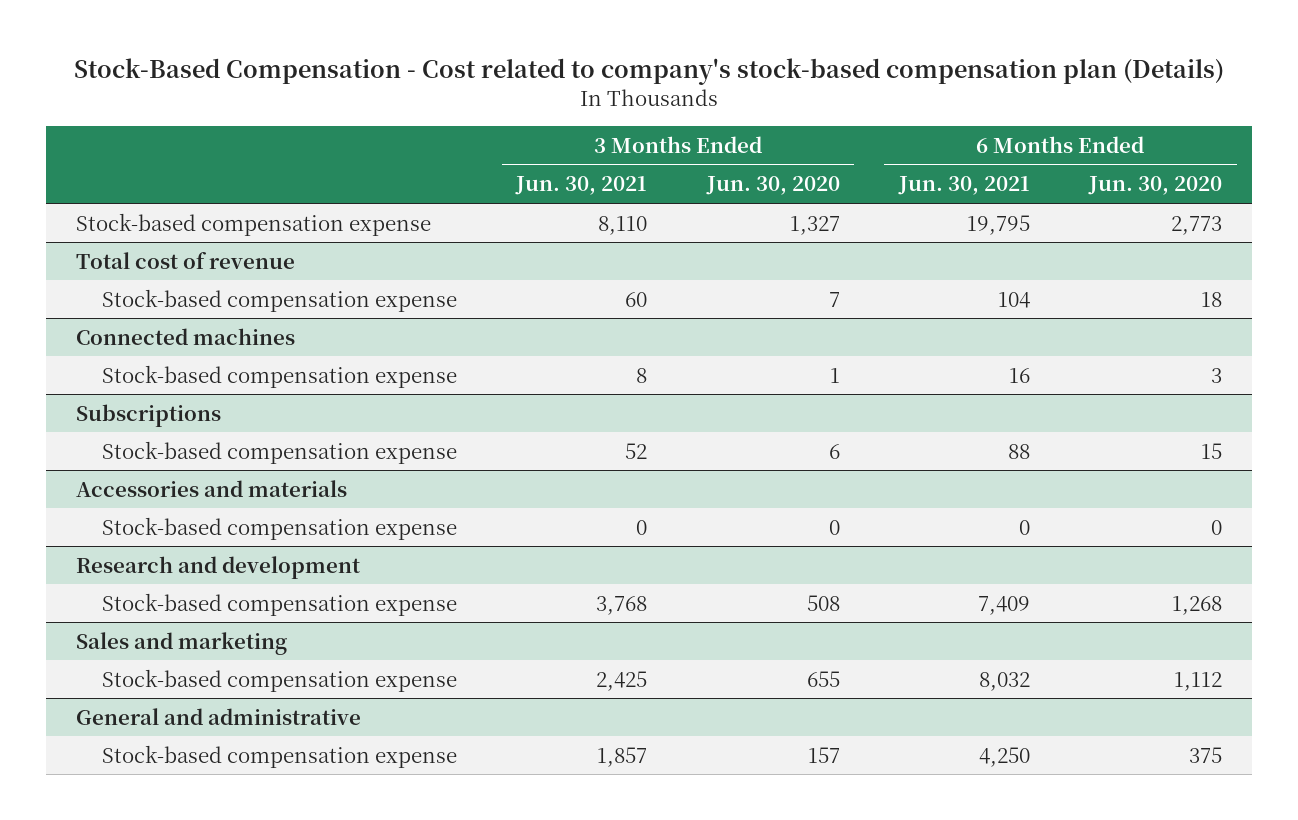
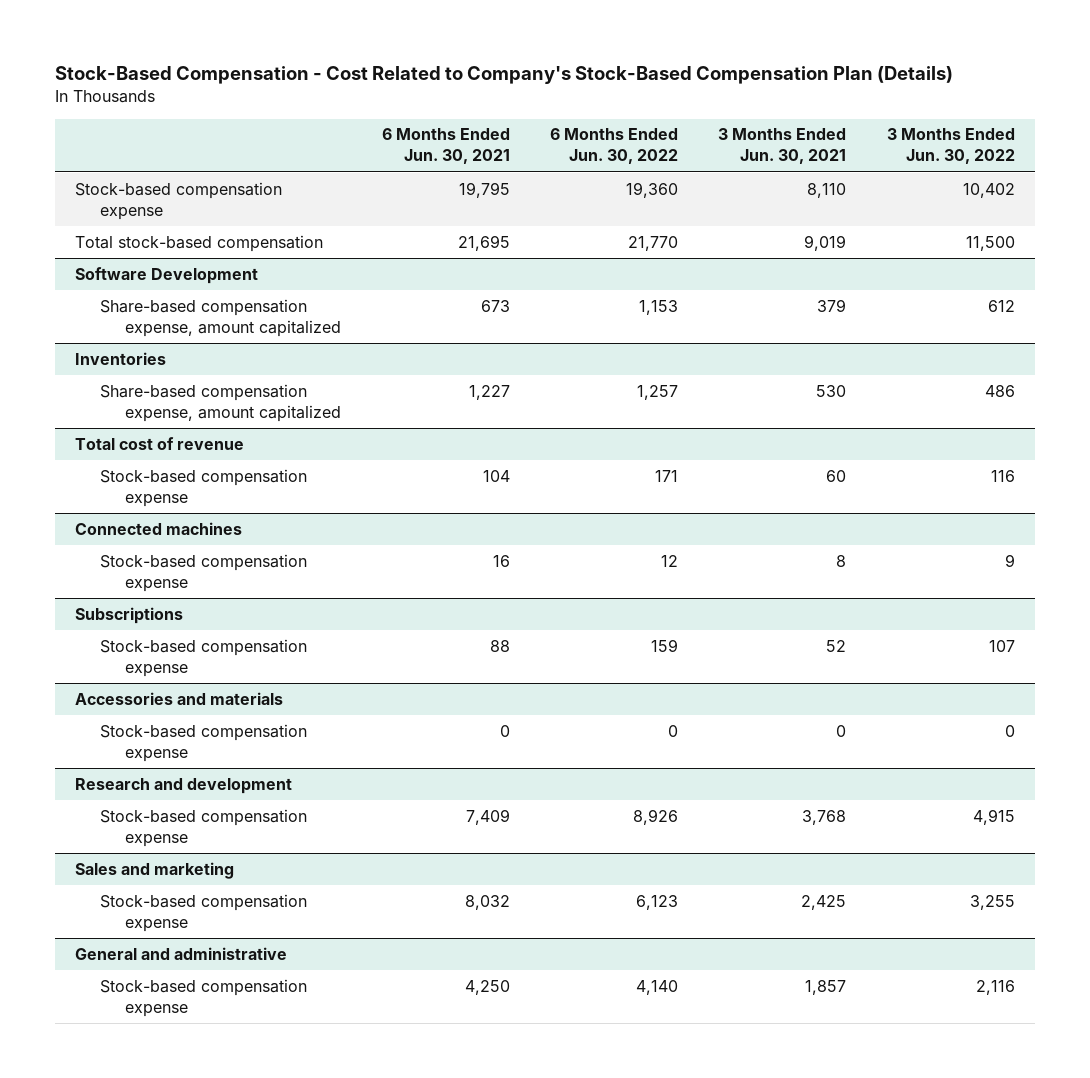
- Stock-Based Compensation - Cost related to company's stock-based compensation plan (Details)
+ Stock-Based Compensation - Cost Related to Company's Stock-Based Compensation Plan (Details)
- | 3 Months Ended Jun. 30, 2021 | 3 Months Ended Jun. 30, 2020 | 6 Months Ended Jun. 30, 2021 | 6 Months Ended Jun. 30, 2020
+ | 6 Months Ended Jun. 30, 2021 | 6 Months Ended Jun. 30, 2022 | 3 Months Ended Jun. 30, 2021 | 3 Months Ended Jun. 30, 2022
+ Total stock-based compensation | 21,695 | 21,770 | 9,019 | 11,500
+ Software Development
+ Share-based compensation expense, amount capitalized | 673 | 1,153 | 379 | 612
+ Inventories
+ Share-based compensation expense, amount capitalized | 1,227 | 1,257 | 530 | 486

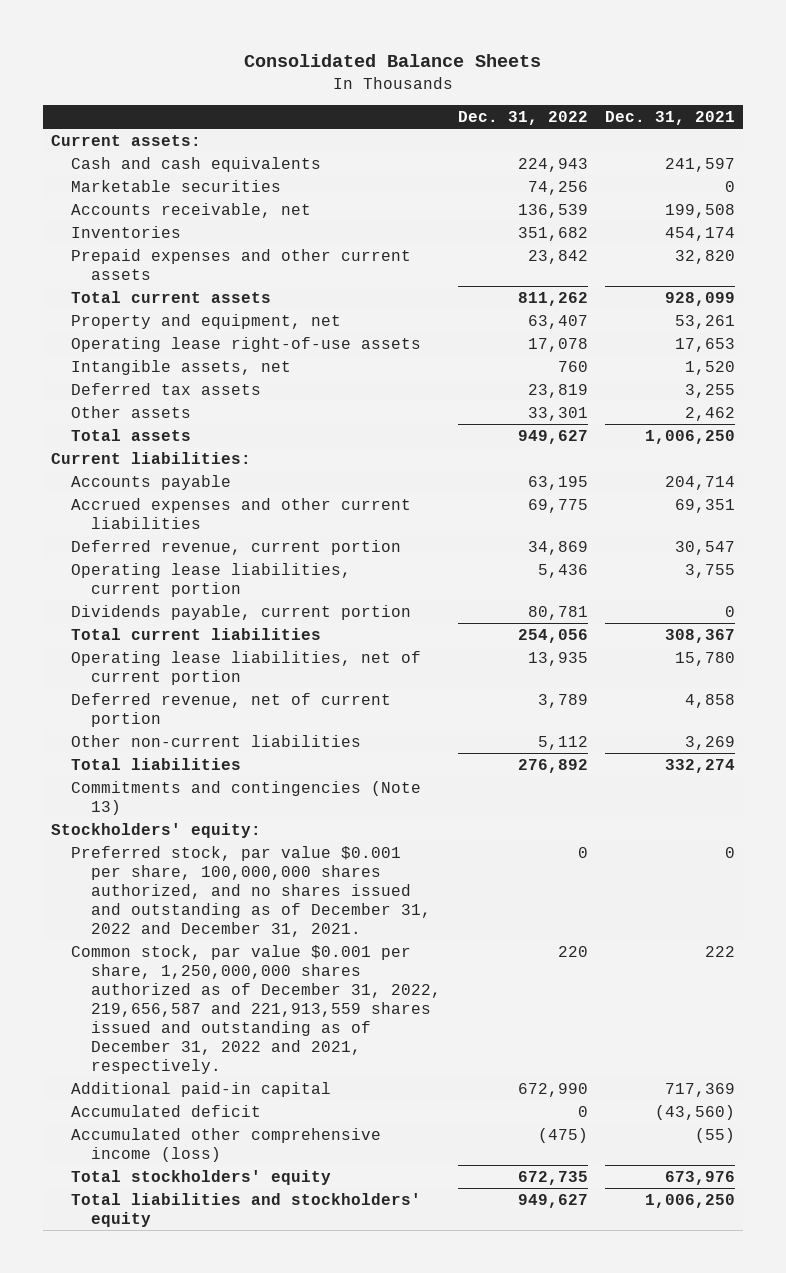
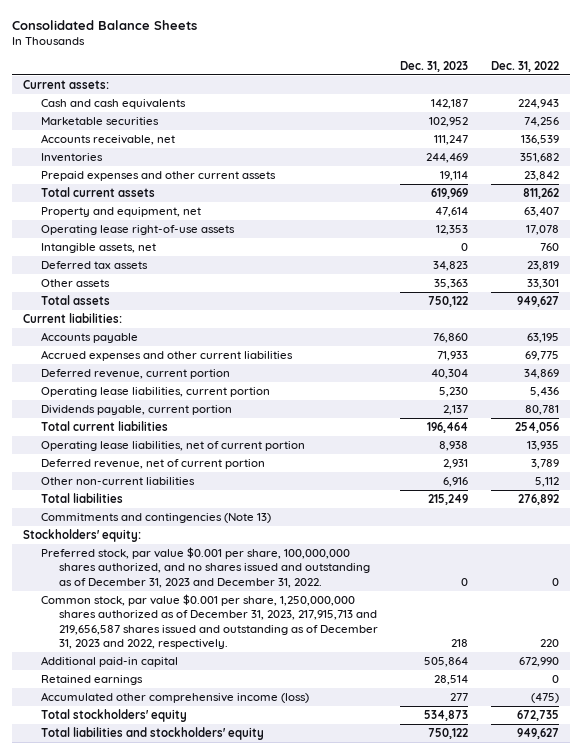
- | Dec. 31, 2022 | Dec. 31, 2021
+ | Dec. 31, 2023 | Dec. 31, 2022
- Preferred stock, par value $0.001 per share, 100,000,000 shares authorized, and no shares issued and outstanding as of December 31, 2022 and December 31, 2021. | 0 | 0
- Common stock, par value $0.001 per share, 1,250,000,000 shares authorized as of December 31, 2022, 219,656,587 and 221,913,559 shares issued and outstanding as of December 31, 2022 and 2021, respectively. | 220 | 222
+ Preferred stock, par value $0.001 per share, 100,000,000 shares authorized, and no shares issued and outstanding as of December 31, 2023 and December 31, 2022. | 0 | 0
+ Common stock, par value $0.001 per share, 1,250,000,000 shares authorized as of December 31, 2023, 217,915,713 and 219,656,587 shares issued and outstanding as of December 31, 2023 and 2022, respectively. | 218 | 220
- Accumulated deficit | 0 | (43,560)
+ Retained earnings | 28,514 | 0

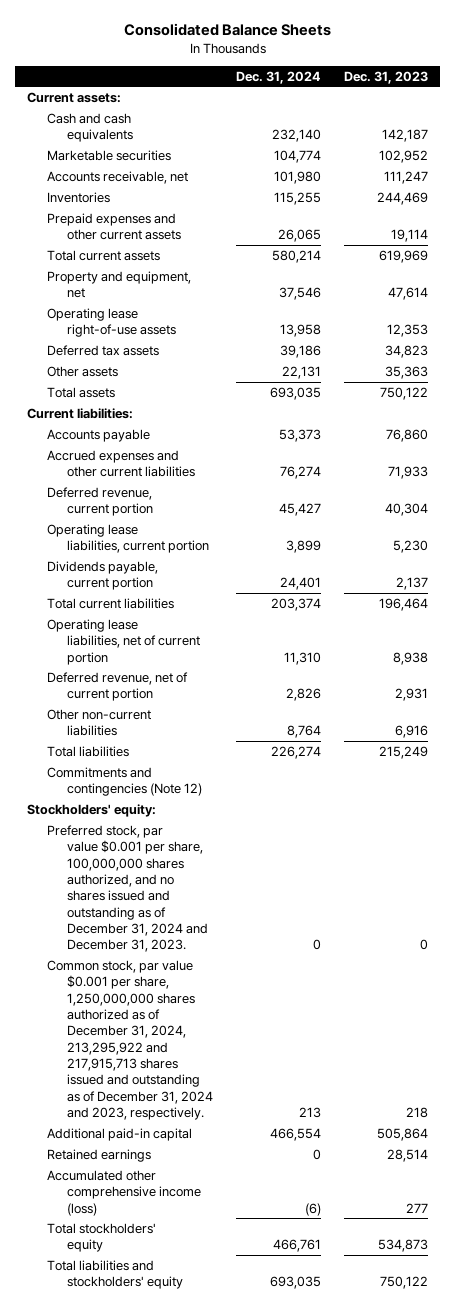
- | Dec. 31, 2023 | Dec. 31, 2022
+ | Dec. 31, 2024 | Dec. 31, 2023
- Intangible assets, net | 0 | 760
- Commitments and contingencies (Note 13)
+ Commitments and contingencies (Note 12)
- Preferred stock, par value $0.001 per share, 100,000,000 shares authorized, and no shares issued and outstanding as of December 31, 2023 and December 31, 2022. | 0 | 0
- Common stock, par value $0.001 per share, 1,250,000,000 shares authorized as of December 31, 2023, 217,915,713 and 219,656,587 shares issued and outstanding as of December 31, 2023 and 2022, respectively. | 218 | 220
+ Preferred stock, par value $0.001 per share, 100,000,000 shares authorized, and no shares issued and outstanding as of December 31, 2024 and December 31, 2023. | 0 | 0
+ Common stock, par value $0.001 per share, 1,250,000,000 shares authorized as of December 31, 2024, 213,295,922 and 217,915,713 shares issued and outstanding as of December 31, 2024 and 2023, respectively. | 213 | 218

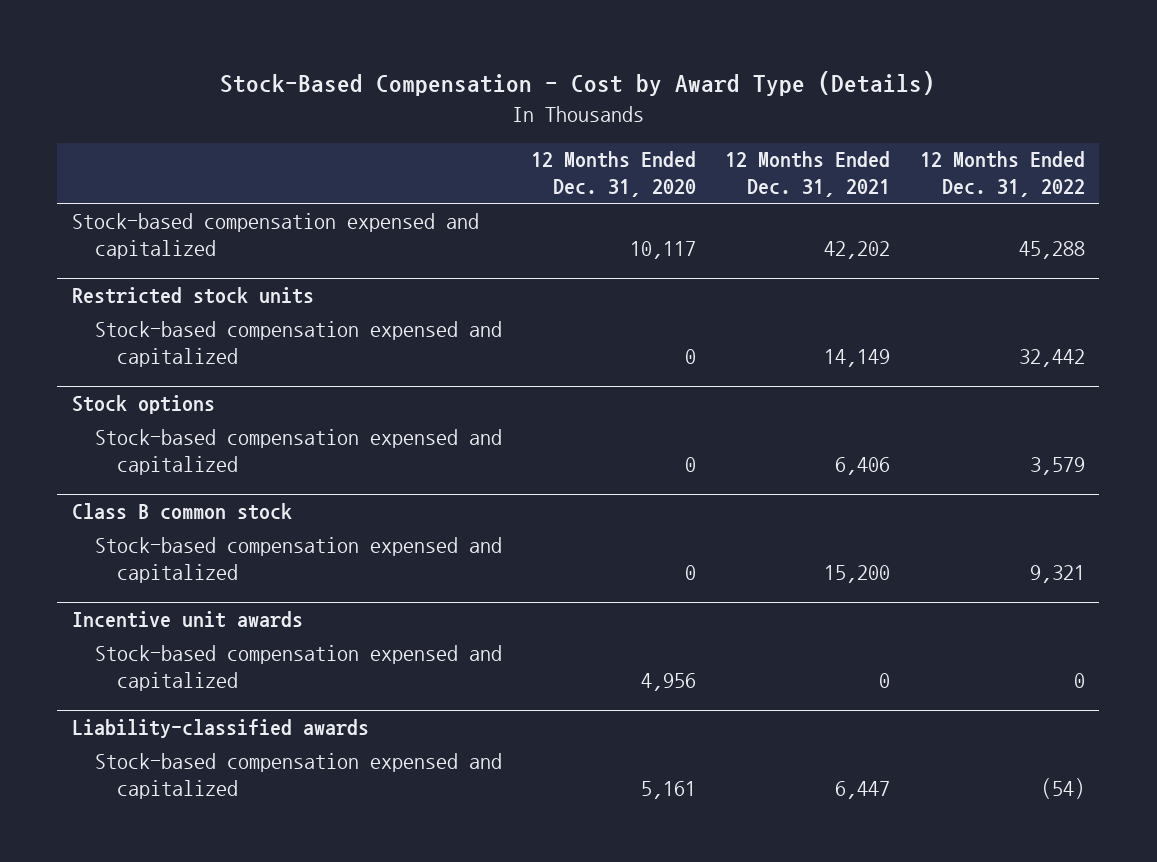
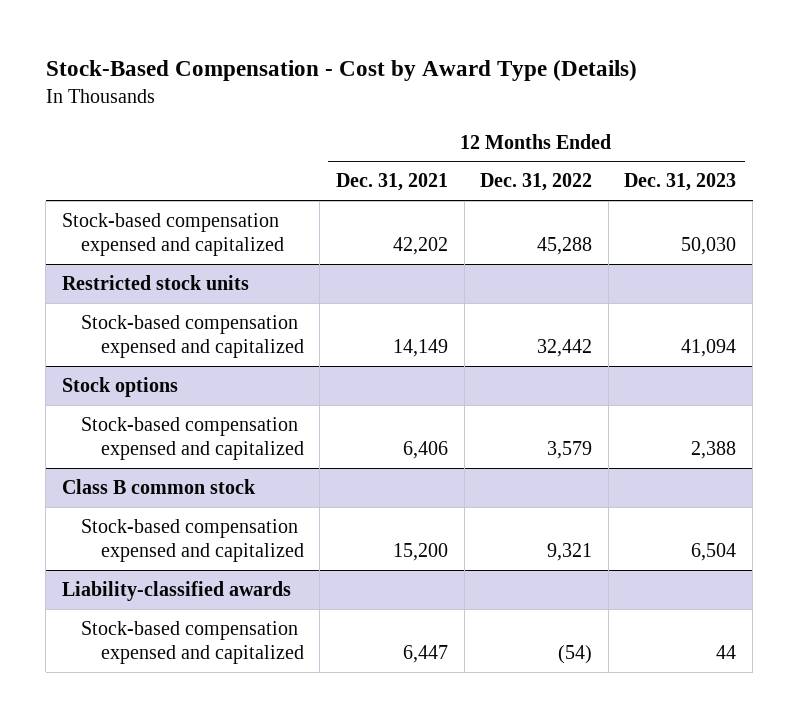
- | 12 Months Ended Dec. 31, 2020 | 12 Months Ended Dec. 31, 2021 | 12 Months Ended Dec. 31, 2022
+ | 12 Months Ended Dec. 31, 2021 | 12 Months Ended Dec. 31, 2022 | 12 Months Ended Dec. 31, 2023
- Incentive unit awards
- Stock-based compensation expensed and capitalized | 4,956 | 0 | 0

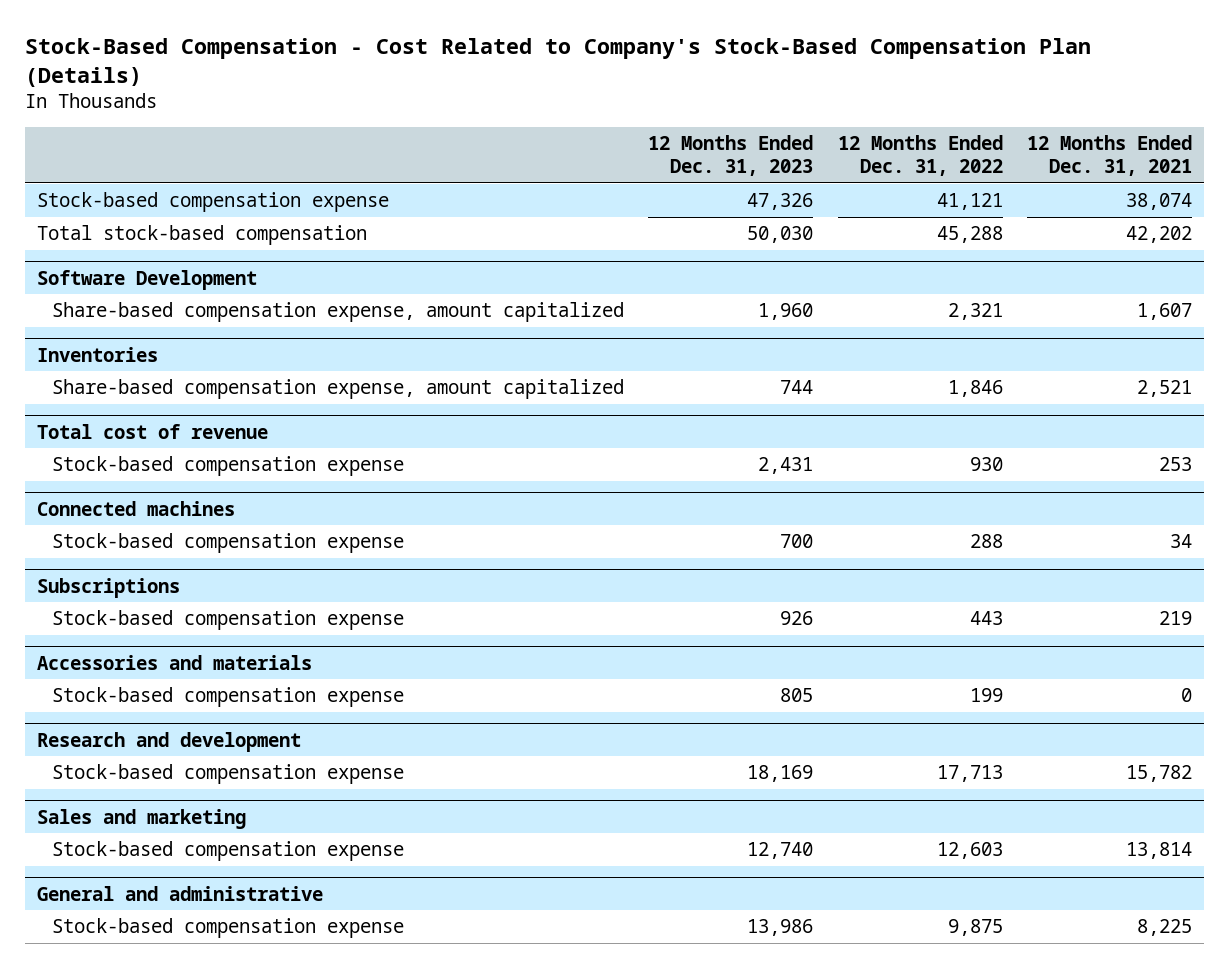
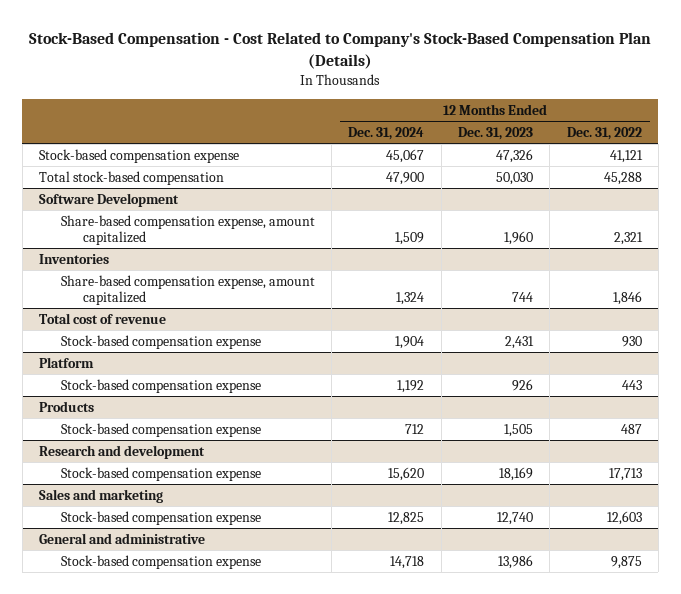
- | 12 Months Ended Dec. 31, 2023 | 12 Months Ended Dec. 31, 2022 | 12 Months Ended Dec. 31, 2021
+ | 12 Months Ended Dec. 31, 2024 | 12 Months Ended Dec. 31, 2023 | 12 Months Ended Dec. 31, 2022
- Connected machines
- Stock-based compensation expense | 700 | 288 | 34
- Subscriptions
+ Platform
- Accessories and materials
- Stock-based compensation expense | 805 | 199 | 0
+ Products
+ Stock-based compensation expense | 712 | 1,505 | 487

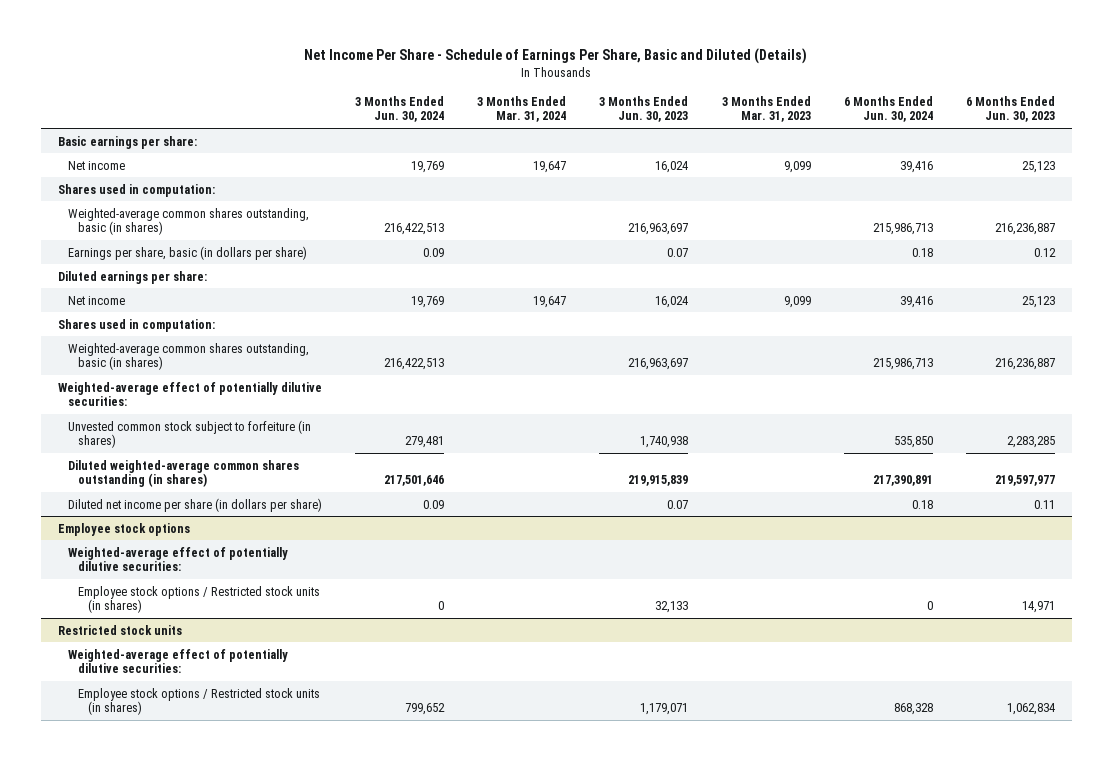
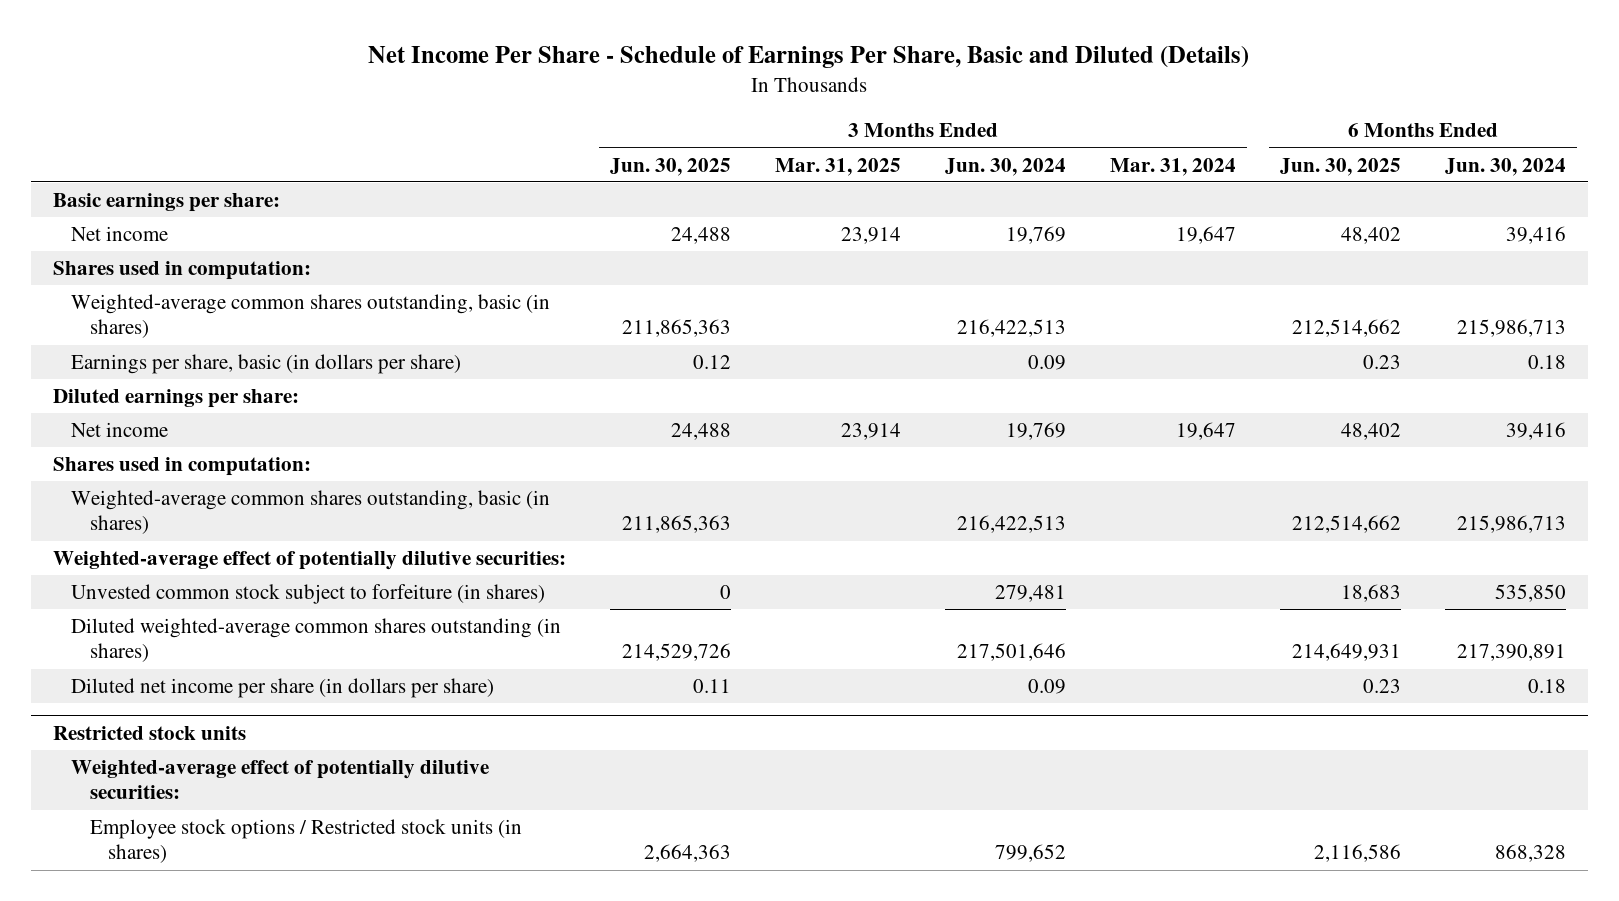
- | 3 Months Ended Jun. 30, 2024 | 3 Months Ended Mar. 31, 2024 | 3 Months Ended Jun. 30, 2023 | 3 Months Ended Mar. 31, 2023 | 6 Months Ended Jun. 30, 2024 | 6 Months Ended Jun. 30, 2023
+ | 3 Months Ended Jun. 30, 2025 | 3 Months Ended Mar. 31, 2025 | 3 Months Ended Jun. 30, 2024 | 3 Months Ended Mar. 31, 2024 | 6 Months Ended Jun. 30, 2025 | 6 Months Ended Jun. 30, 2024
- Employee stock options
- Weighted-average effect of potentially dilutive securities:
- Employee stock options / Restricted stock units (in shares) | 0 | | 32,133 | | 0 | 14,971

